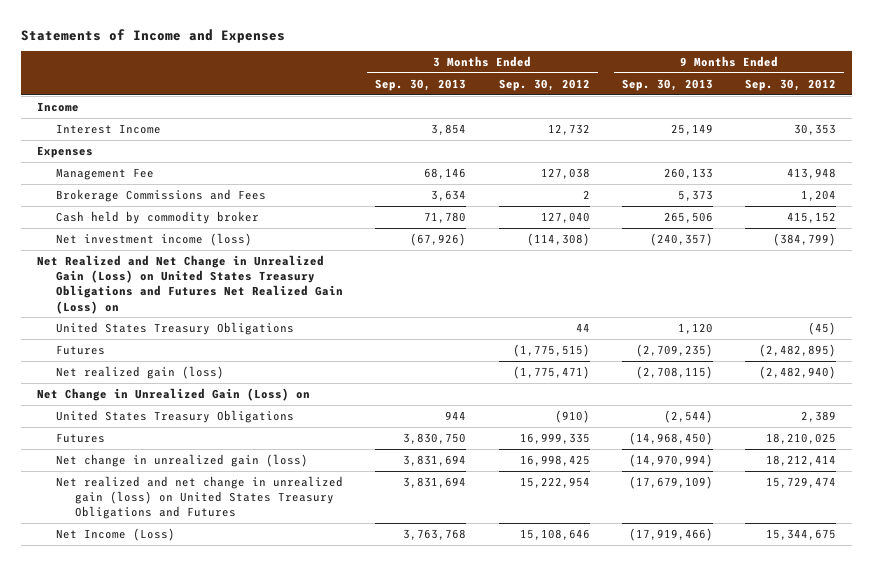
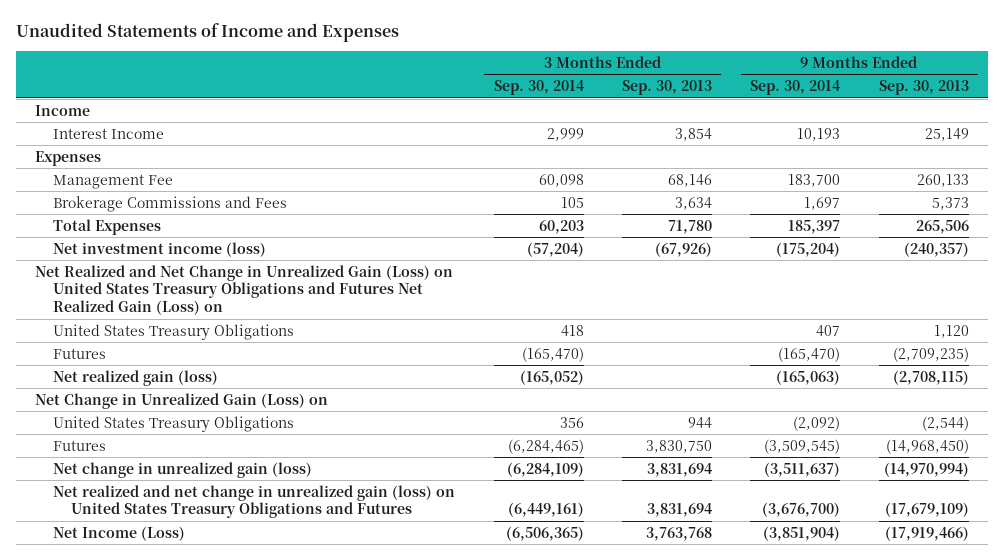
- Statements of Income and Expenses
+ Unaudited Statements of Income and Expenses
- | 3 Months Ended Sep. 30, 2013 | 3 Months Ended Sep. 30, 2012 | 9 Months Ended Sep. 30, 2013 | 9 Months Ended Sep. 30, 2012
+ | 3 Months Ended Sep. 30, 2014 | 3 Months Ended Sep. 30, 2013 | 9 Months Ended Sep. 30, 2014 | 9 Months Ended Sep. 30, 2013
- Cash held by commodity broker | 71,780 | 127,040 | 265,506 | 415,152
+ Total Expenses | 60,203 | 71,780 | 185,397 | 265,506

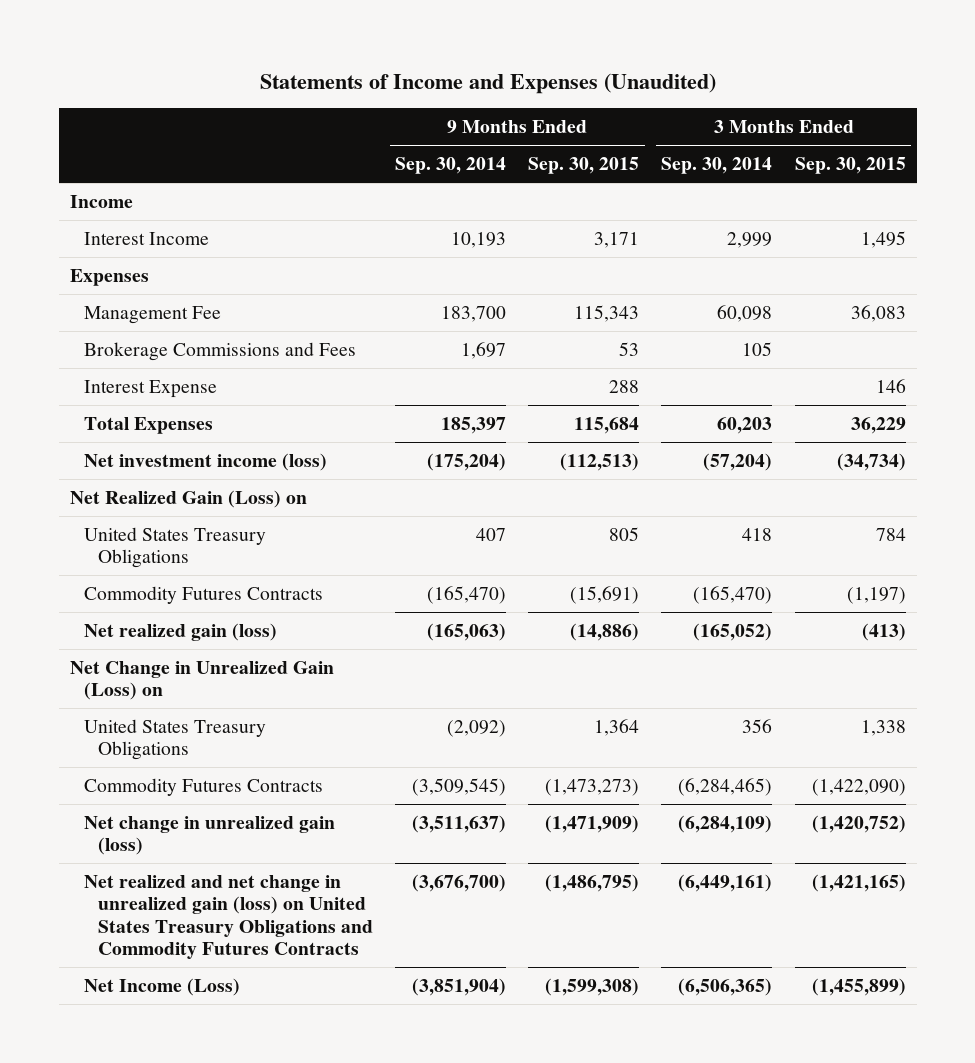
- Unaudited Statements of Income and Expenses
+ Statements of Income and Expenses (Unaudited)
- | 3 Months Ended Sep. 30, 2014 | 3 Months Ended Sep. 30, 2013 | 9 Months Ended Sep. 30, 2014 | 9 Months Ended Sep. 30, 2013
+ | 9 Months Ended Sep. 30, 2014 | 9 Months Ended Sep. 30, 2015 | 3 Months Ended Sep. 30, 2014 | 3 Months Ended Sep. 30, 2015
+ Interest Expense | | 288 | | 146
- Net Realized and Net Change in Unrealized Gain (Loss) on United States Treasury Obligations and Futures Net Realized Gain (Loss) on
+ Net Realized Gain (Loss) on
- Futures | (165,470) | | (165,470) | (2,709,235)
+ Commodity Futures Contracts | (165,470) | (15,691) | (165,470) | (1,197)
- Futures | (6,284,465) | 3,830,750 | (3,509,545) | (14,968,450)
+ Commodity Futures Contracts | (3,509,545) | (1,473,273) | (6,284,465) | (1,422,090)
- Net realized and net change in unrealized gain (loss) on United States Treasury Obligations and Futures | (6,449,161) | 3,831,694 | (3,676,700) | (17,679,109)
+ Net realized and net change in unrealized gain (loss) on United States Treasury Obligations and Commodity Futures Contracts | (3,676,700) | (1,486,795) | (6,449,161) | (1,421,165)

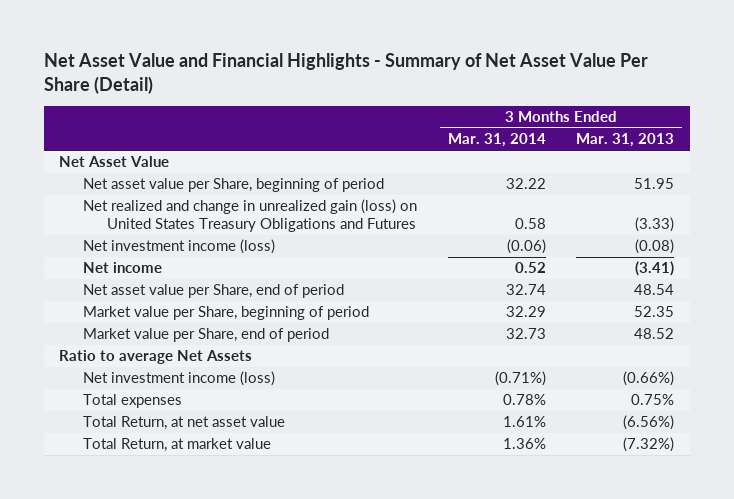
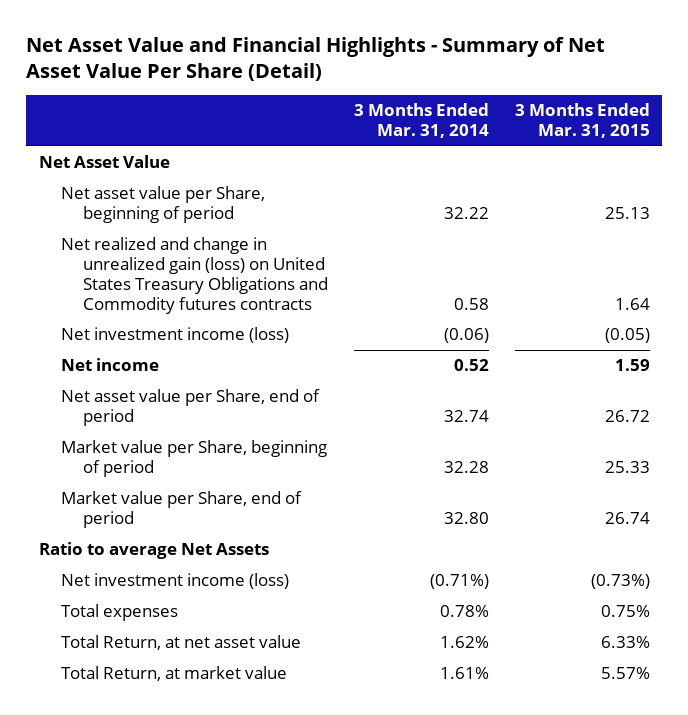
- | 3 Months Ended Mar. 31, 2014 | 3 Months Ended Mar. 31, 2013
+ | 3 Months Ended Mar. 31, 2014 | 3 Months Ended Mar. 31, 2015
- Net realized and change in unrealized gain (loss) on United States Treasury Obligations and Futures | 0.58 | (3.33)
+ Net realized and change in unrealized gain (loss) on United States Treasury Obligations and Commodity futures contracts | 0.58 | 1.64
- Market value per Share, beginning of period | 32.29 | 52.35
- Market value per Share, end of period | 32.73 | 48.52
+ Market value per Share, beginning of period | 32.28 | 25.33
+ Market value per Share, end of period | 32.80 | 26.74
- Total Return, at net asset value | 1.61% | (6.56%)
- Total Return, at market value | 1.36% | (7.32%)
+ Total Return, at net asset value | 1.62% | 6.33%
+ Total Return, at market value | 1.61% | 5.57%

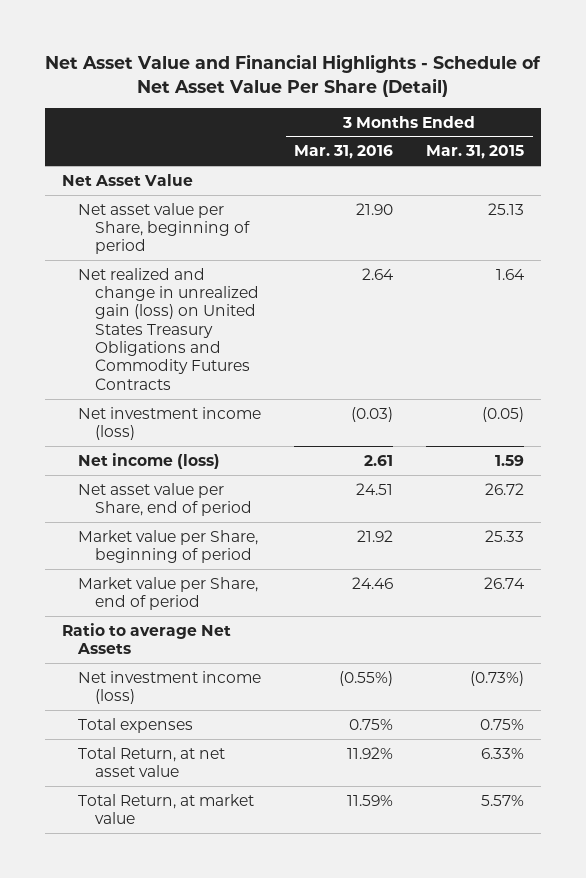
- Net Asset Value and Financial Highlights - Summary of Net Asset Value Per Share (Detail)
+ Net Asset Value and Financial Highlights - Schedule of Net Asset Value Per Share (Detail)
- | 3 Months Ended Mar. 31, 2014 | 3 Months Ended Mar. 31, 2015
+ | 3 Months Ended Mar. 31, 2016 | 3 Months Ended Mar. 31, 2015
- Net realized and change in unrealized gain (loss) on United States Treasury Obligations and Commodity futures contracts | 0.58 | 1.64
+ Net realized and change in unrealized gain (loss) on United States Treasury Obligations and Commodity Futures Contracts | 2.64 | 1.64
- Net income | 0.52 | 1.59
+ Net income (loss) | 2.61 | 1.59

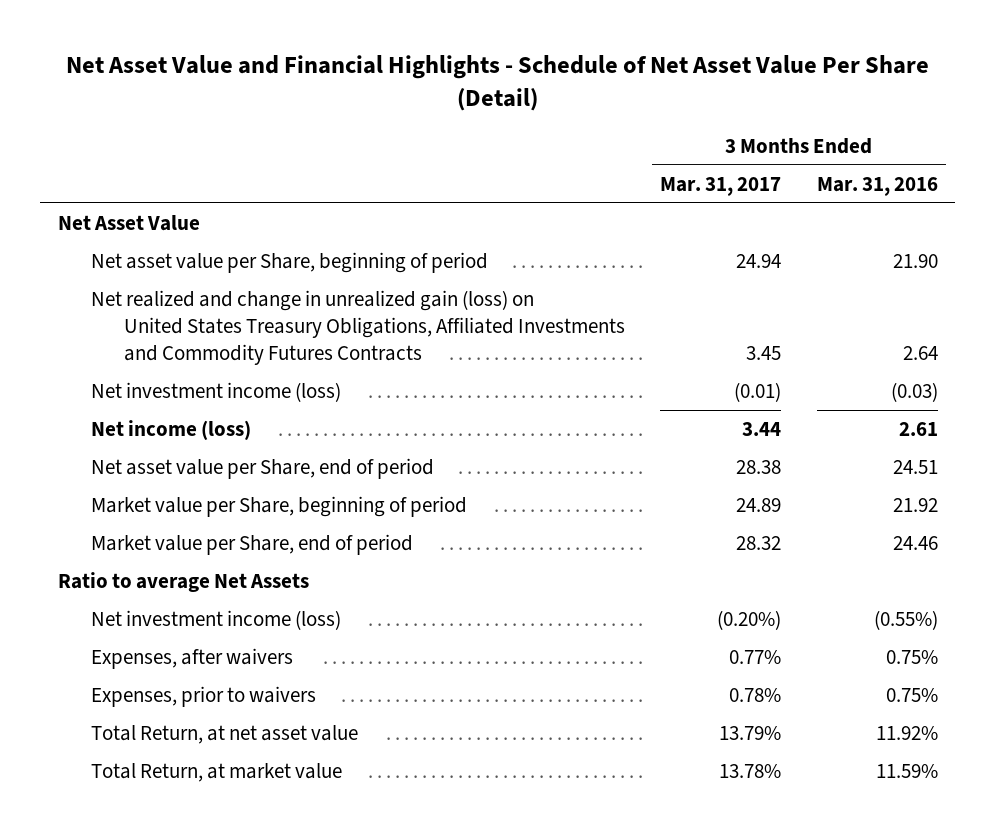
- | 3 Months Ended Mar. 31, 2016 | 3 Months Ended Mar. 31, 2015
+ | 3 Months Ended Mar. 31, 2017 | 3 Months Ended Mar. 31, 2016
- Net realized and change in unrealized gain (loss) on United States Treasury Obligations and Commodity Futures Contracts | 2.64 | 1.64
+ Net realized and change in unrealized gain (loss) on United States Treasury Obligations, Affiliated Investments and Commodity Futures Contracts | 3.45 | 2.64
- Total expenses | 0.75% | 0.75%
+ Expenses, after waivers | 0.77% | 0.75%
+ Expenses, prior to waivers | 0.78% | 0.75%

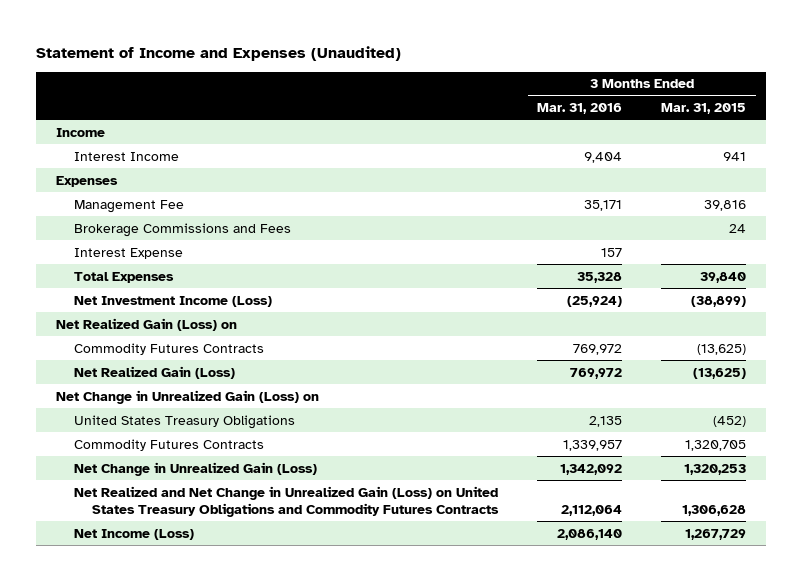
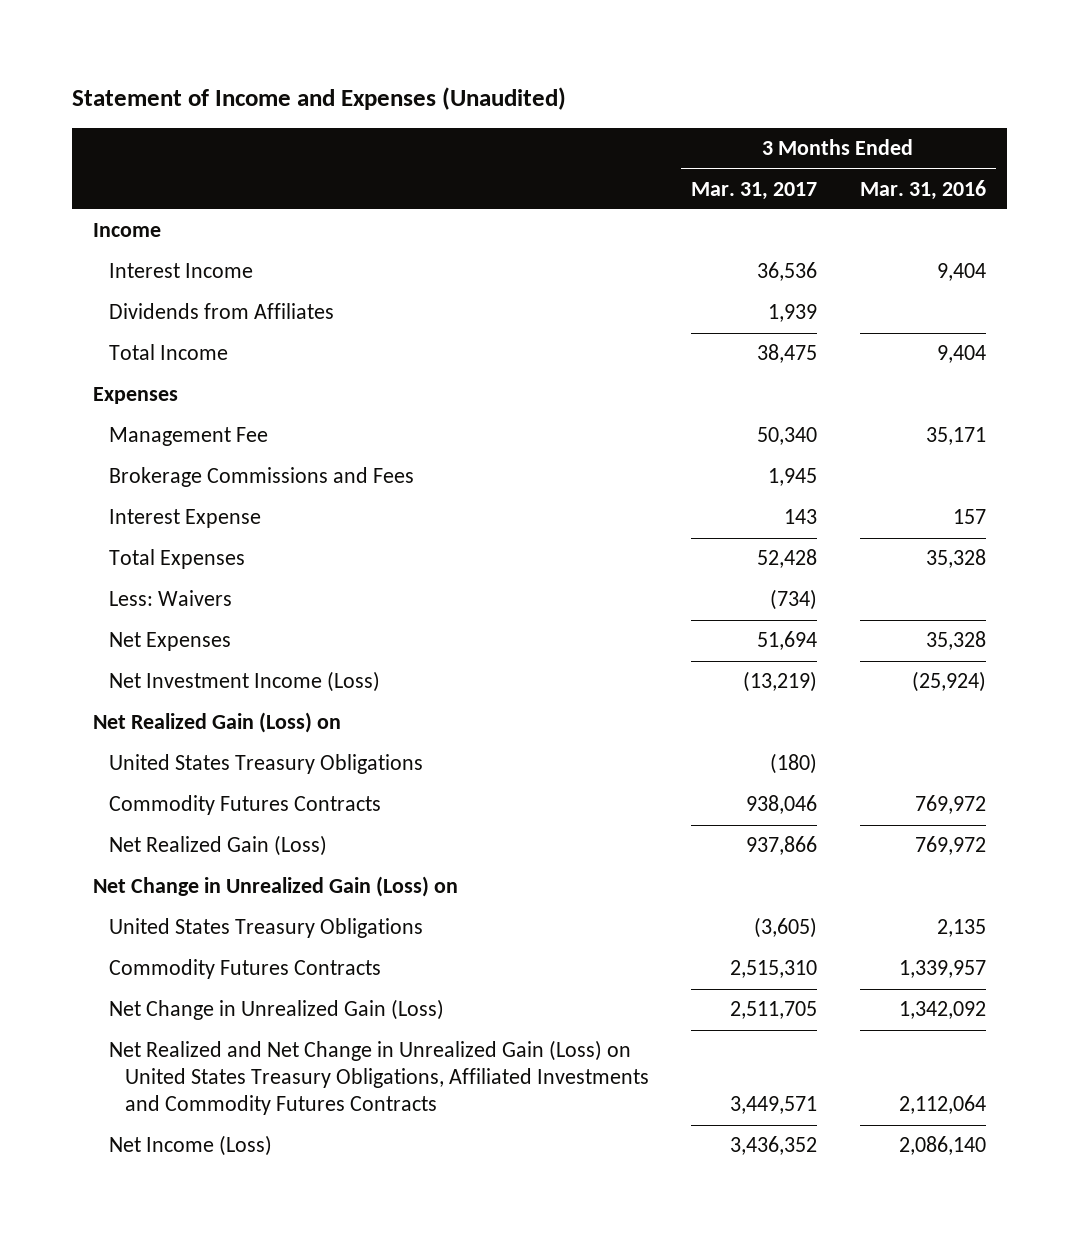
- | 3 Months Ended Mar. 31, 2016 | 3 Months Ended Mar. 31, 2015
+ | 3 Months Ended Mar. 31, 2017 | 3 Months Ended Mar. 31, 2016
+ Dividends from Affiliates | 1,939 |
+ Total Income | 38,475 | 9,404
+ Less: Waivers | (734) |
+ Net Expenses | 51,694 | 35,328
+ United States Treasury Obligations | (180) |
- Net Realized and Net Change in Unrealized Gain (Loss) on United States Treasury Obligations and Commodity Futures Contracts | 2,112,064 | 1,306,628
+ Net Realized and Net Change in Unrealized Gain (Loss) on United States Treasury Obligations, Affiliated Investments and Commodity Futures Contracts | 3,449,571 | 2,112,064

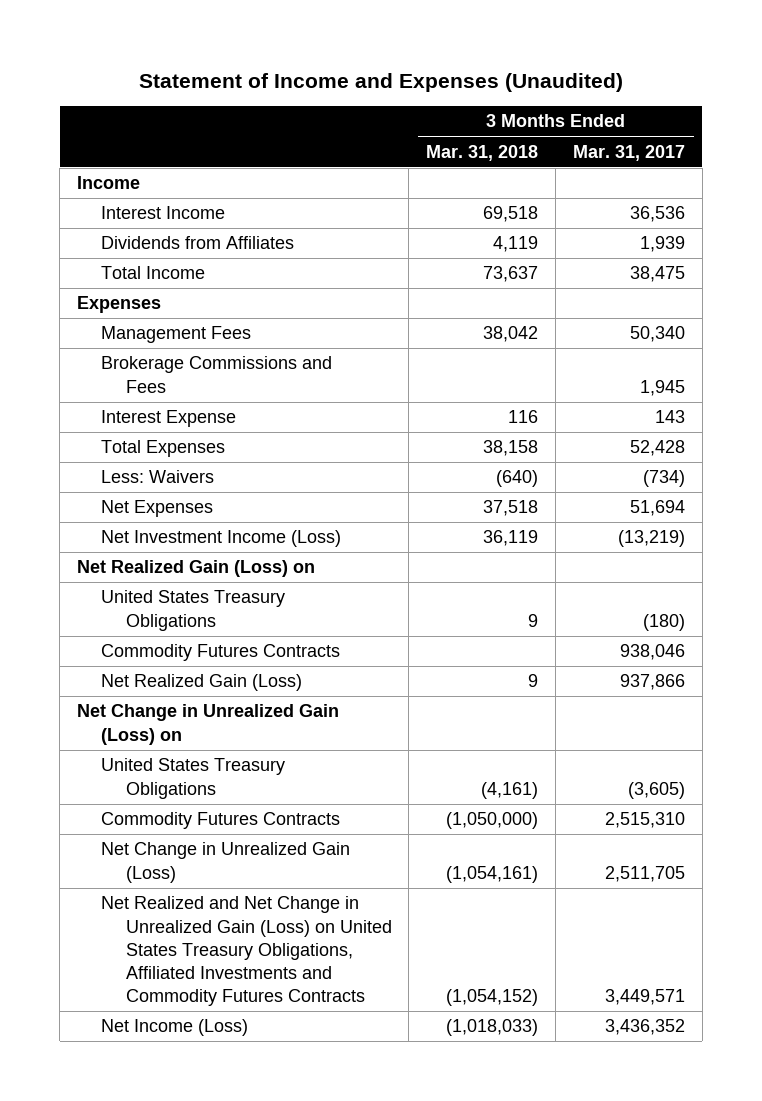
- | 3 Months Ended Mar. 31, 2017 | 3 Months Ended Mar. 31, 2016
+ | 3 Months Ended Mar. 31, 2018 | 3 Months Ended Mar. 31, 2017
- Management Fee | 50,340 | 35,171
+ Management Fees | 38,042 | 50,340

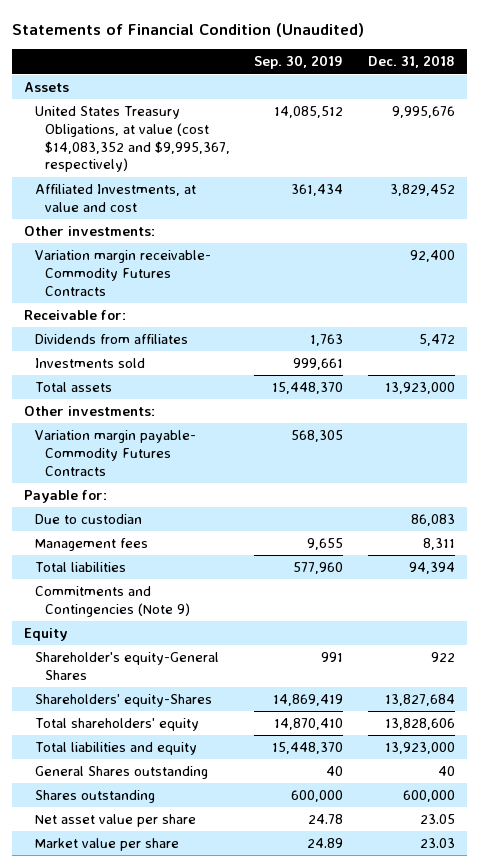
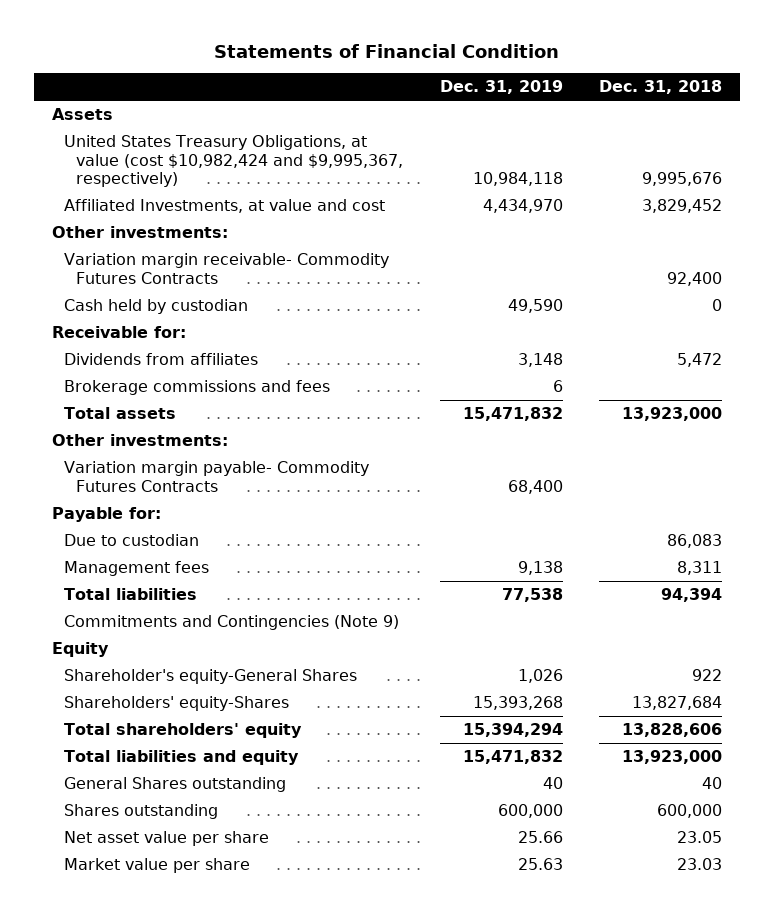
- Statements of Financial Condition (Unaudited)
+ Statements of Financial Condition
- | Sep. 30, 2019 | Dec. 31, 2018
+ | Dec. 31, 2019 | Dec. 31, 2018
- United States Treasury Obligations, at value (cost $14,083,352 and $9,995,367, respectively) | 14,085,512 | 9,995,676
+ United States Treasury Obligations, at value (cost $10,982,424 and $9,995,367, respectively) | 10,984,118 | 9,995,676
+ Cash held by custodian | 49,590 | 0
- Investments sold | 999,661 |
+ Brokerage commissions and fees | 6 |

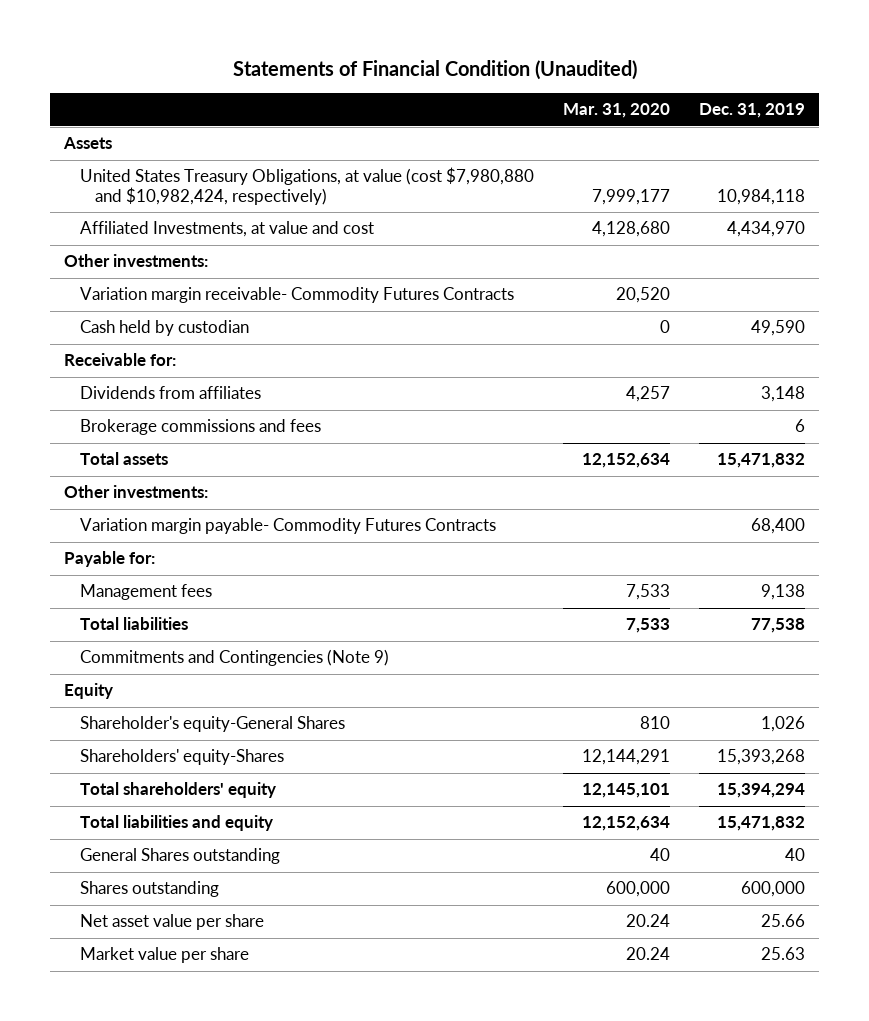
- Statements of Financial Condition
+ Statements of Financial Condition (Unaudited)
- | Dec. 31, 2019 | Dec. 31, 2018
+ | Mar. 31, 2020 | Dec. 31, 2019
- United States Treasury Obligations, at value (cost $10,982,424 and $9,995,367, respectively) | 10,984,118 | 9,995,676
+ United States Treasury Obligations, at value (cost $7,980,880 and $10,982,424, respectively) | 7,999,177 | 10,984,118
- Due to custodian | | 86,083

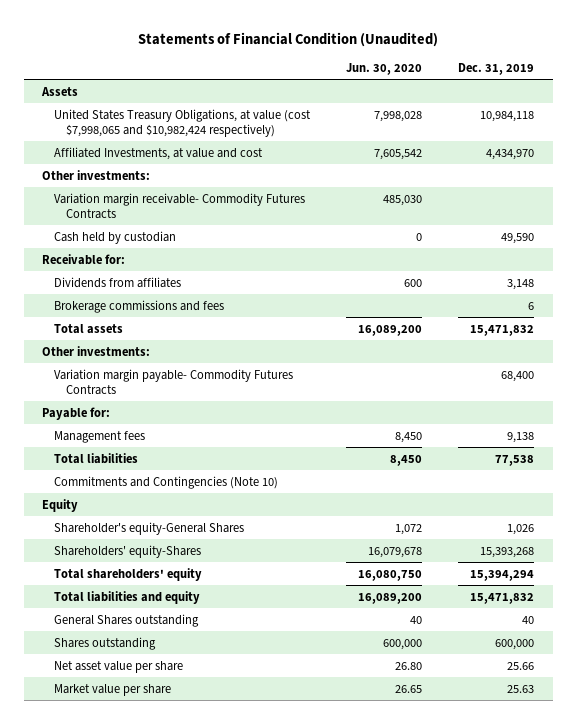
- | Mar. 31, 2020 | Dec. 31, 2019
+ | Jun. 30, 2020 | Dec. 31, 2019
- United States Treasury Obligations, at value (cost $7,980,880 and $10,982,424, respectively) | 7,999,177 | 10,984,118
+ United States Treasury Obligations, at value (cost $7,998,065 and $10,982,424 respectively) | 7,998,028 | 10,984,118
- Commitments and Contingencies (Note 9)
+ Commitments and Contingencies (Note 10)

